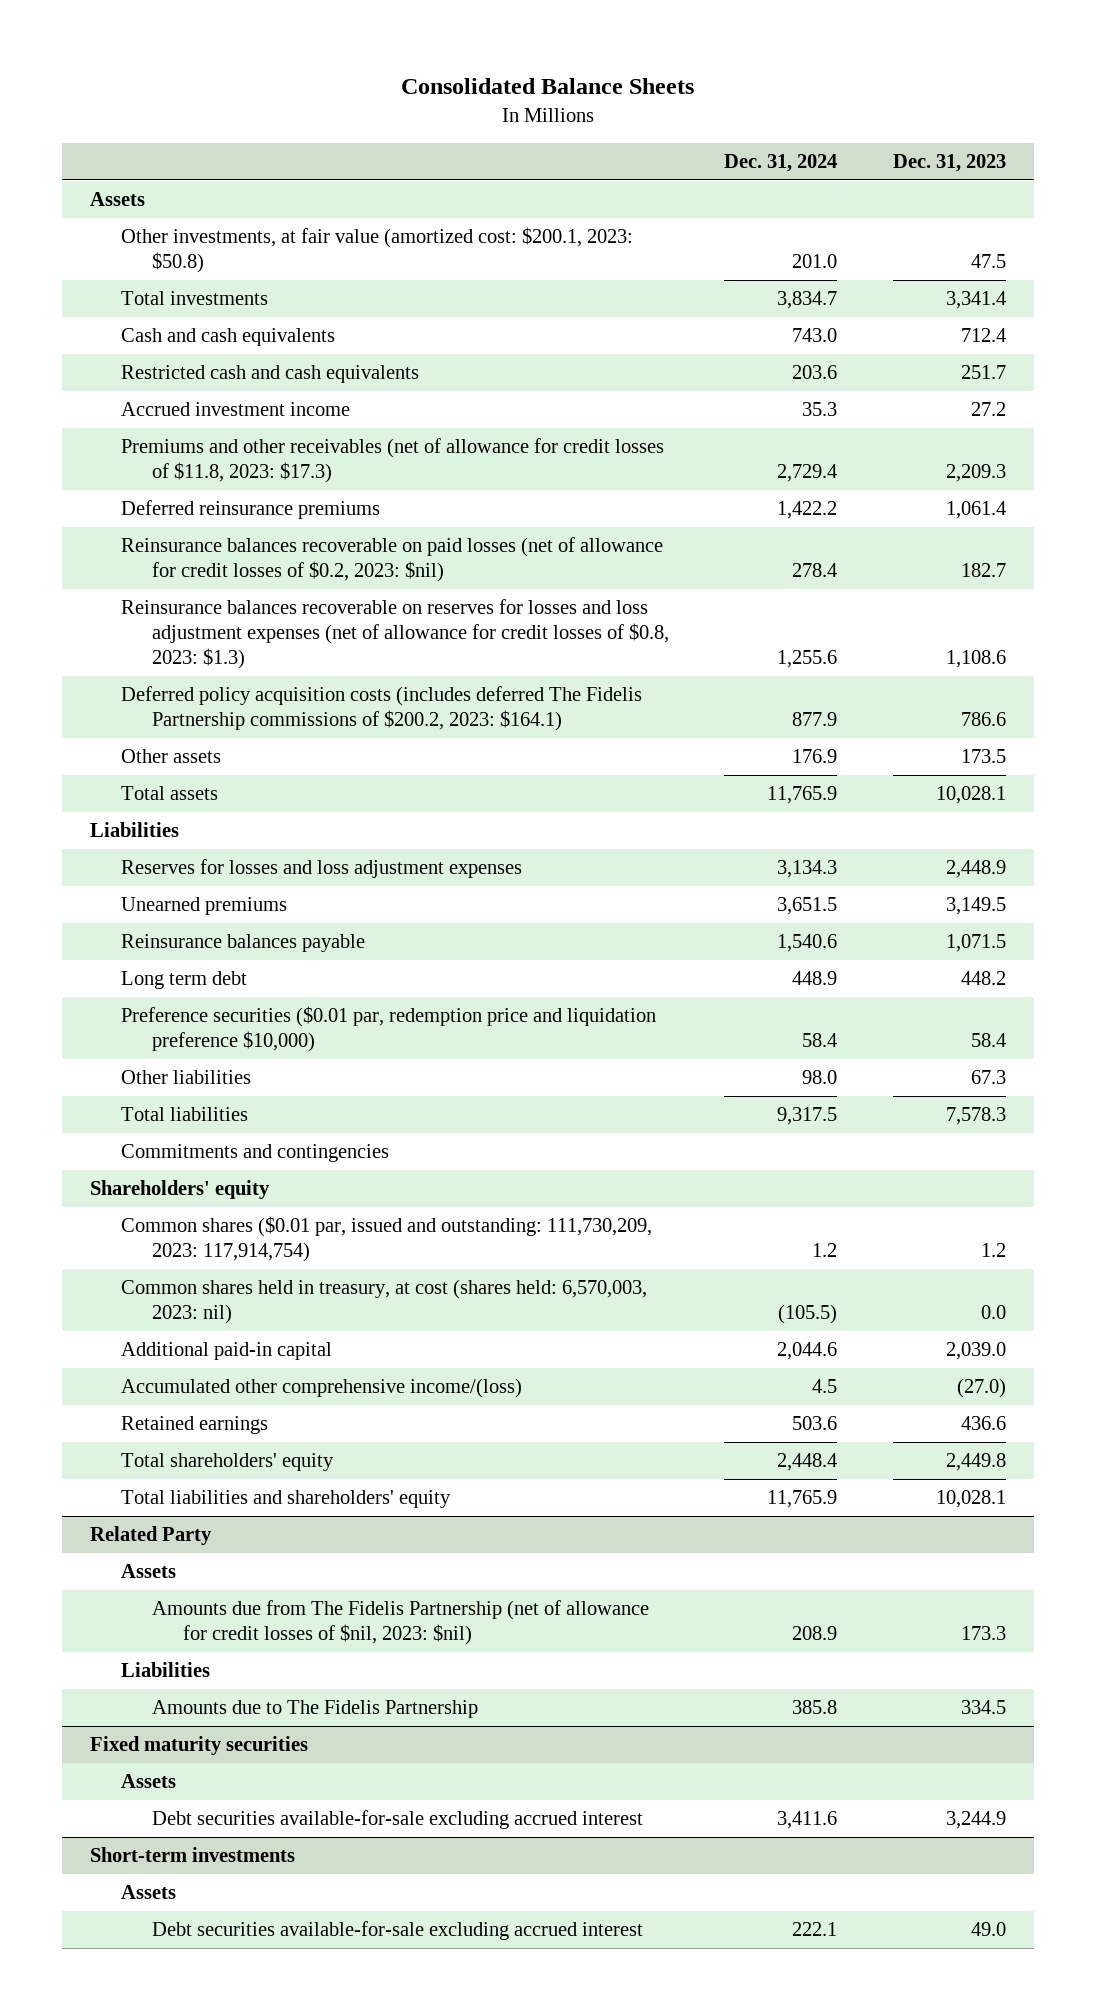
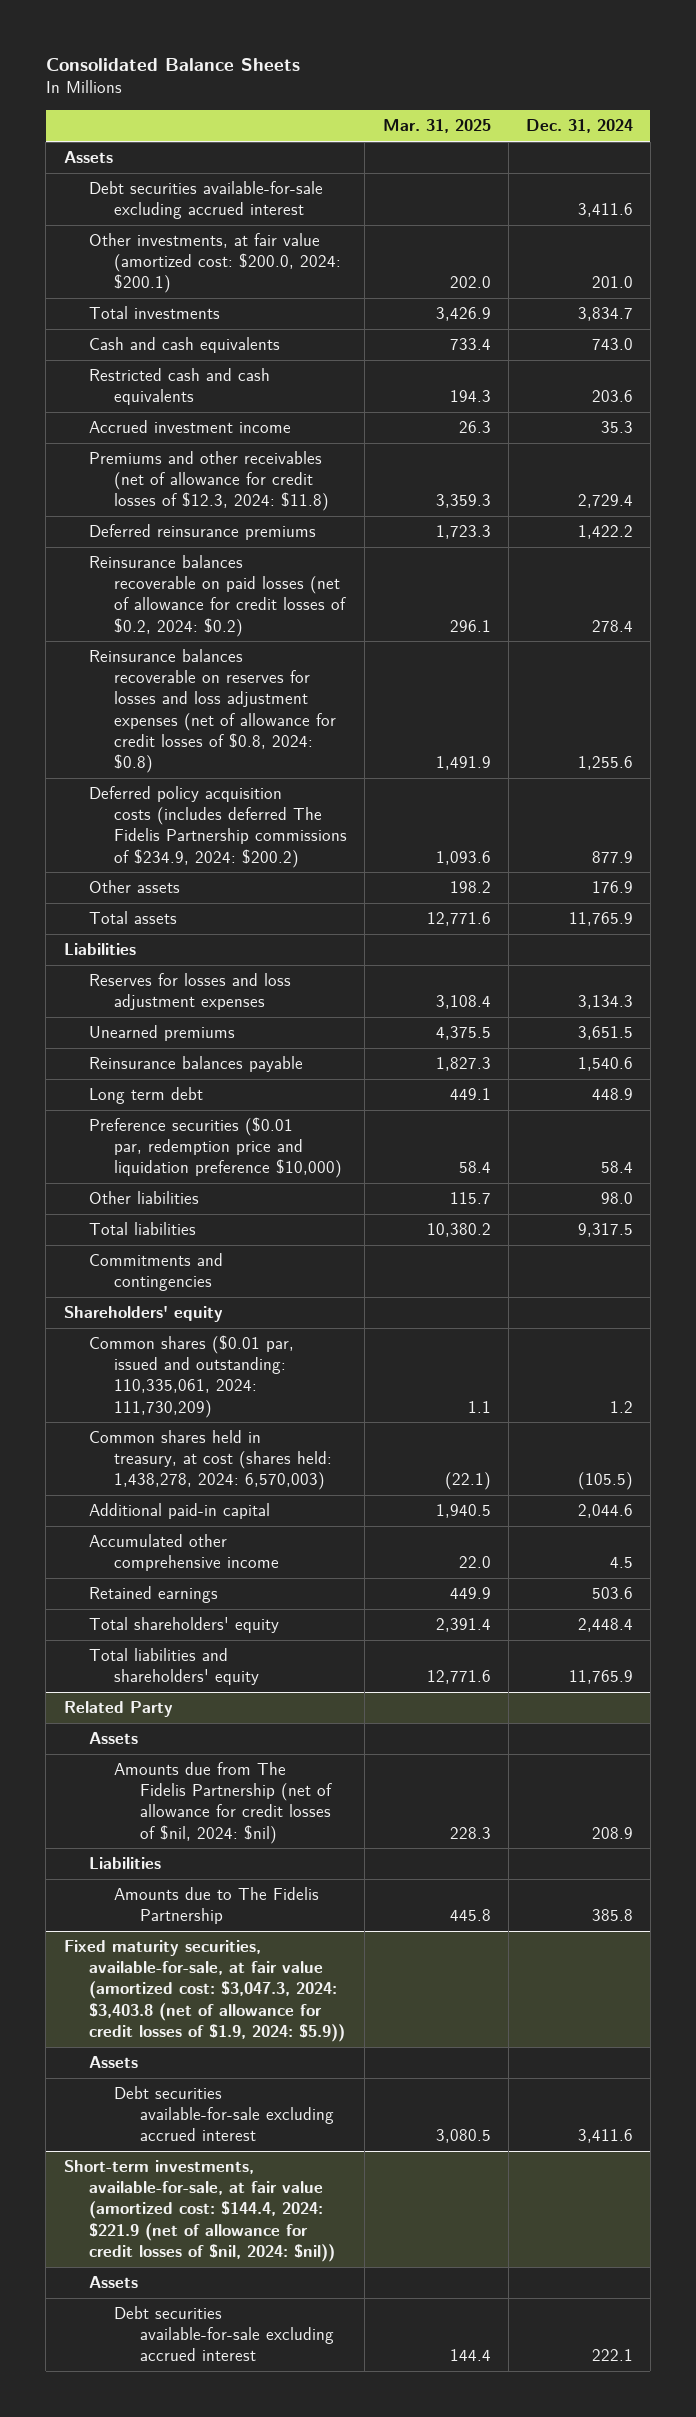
- | Dec. 31, 2024 | Dec. 31, 2023
+ | Mar. 31, 2025 | Dec. 31, 2024
- Other investments, at fair value (amortized cost: $200.1, 2023: $50.8) | 201.0 | 47.5
+ Debt securities available-for-sale excluding accrued interest | | 3,411.6
+ Other investments, at fair value (amortized cost: $200.0, 2024: $200.1) | 202.0 | 201.0
- Premiums and other receivables (net of allowance for credit losses of $11.8, 2023: $17.3) | 2,729.4 | 2,209.3
+ Premiums and other receivables (net of allowance for credit losses of $12.3, 2024: $11.8) | 3,359.3 | 2,729.4
- Reinsurance balances recoverable on paid losses (net of allowance for credit losses of $0.2, 2023: $nil) | 278.4 | 182.7
- Reinsurance balances recoverable on reserves for losses and loss adjustment expenses (net of allowance for credit losses of $0.8, 2023: $1.3) | 1,255.6 | 1,108.6
- Deferred policy acquisition costs (includes deferred The Fidelis Partnership commissions of $200.2, 2023: $164.1) | 877.9 | 786.6
+ Reinsurance balances recoverable on paid losses (net of allowance for credit losses of $0.2, 2024: $0.2) | 296.1 | 278.4
+ Reinsurance balances recoverable on reserves for losses and loss adjustment expenses (net of allowance for credit losses of $0.8, 2024: $0.8) | 1,491.9 | 1,255.6
+ Deferred policy acquisition costs (includes deferred The Fidelis Partnership commissions of $234.9, 2024: $200.2) | 1,093.6 | 877.9
- Common shares ($0.01 par, issued and outstanding: 111,730,209, 2023: 117,914,754) | 1.2 | 1.2
- Common shares held in treasury, at cost (shares held: 6,570,003, 2023: nil) | (105.5) | 0.0
+ Common shares ($0.01 par, issued and outstanding: 110,335,061, 2024: 111,730,209) | 1.1 | 1.2
+ Common shares held in treasury, at cost (shares held: 1,438,278, 2024: 6,570,003) | (22.1) | (105.5)
- Accumulated other comprehensive income/(loss) | 4.5 | (27.0)
+ Accumulated other comprehensive income | 22.0 | 4.5
@ Related Party
- Amounts due from The Fidelis Partnership (net of allowance for credit losses of $nil, 2023: $nil) | 208.9 | 173.3
+ Amounts due from The Fidelis Partnership (net of allowance for credit losses of $nil, 2024: $nil) | 228.3 | 208.9
- Fixed maturity securities
+ Fixed maturity securities, available-for-sale, at fair value (amortized cost: $3,047.3, 2024: $3,403.8 (net of allowance for credit losses of $1.9, 2024: $5.9))
- Short-term investments
+ Short-term investments, available-for-sale, at fair value (amortized cost: $144.4, 2024: $221.9 (net of allowance for credit losses of $nil, 2024: $nil))

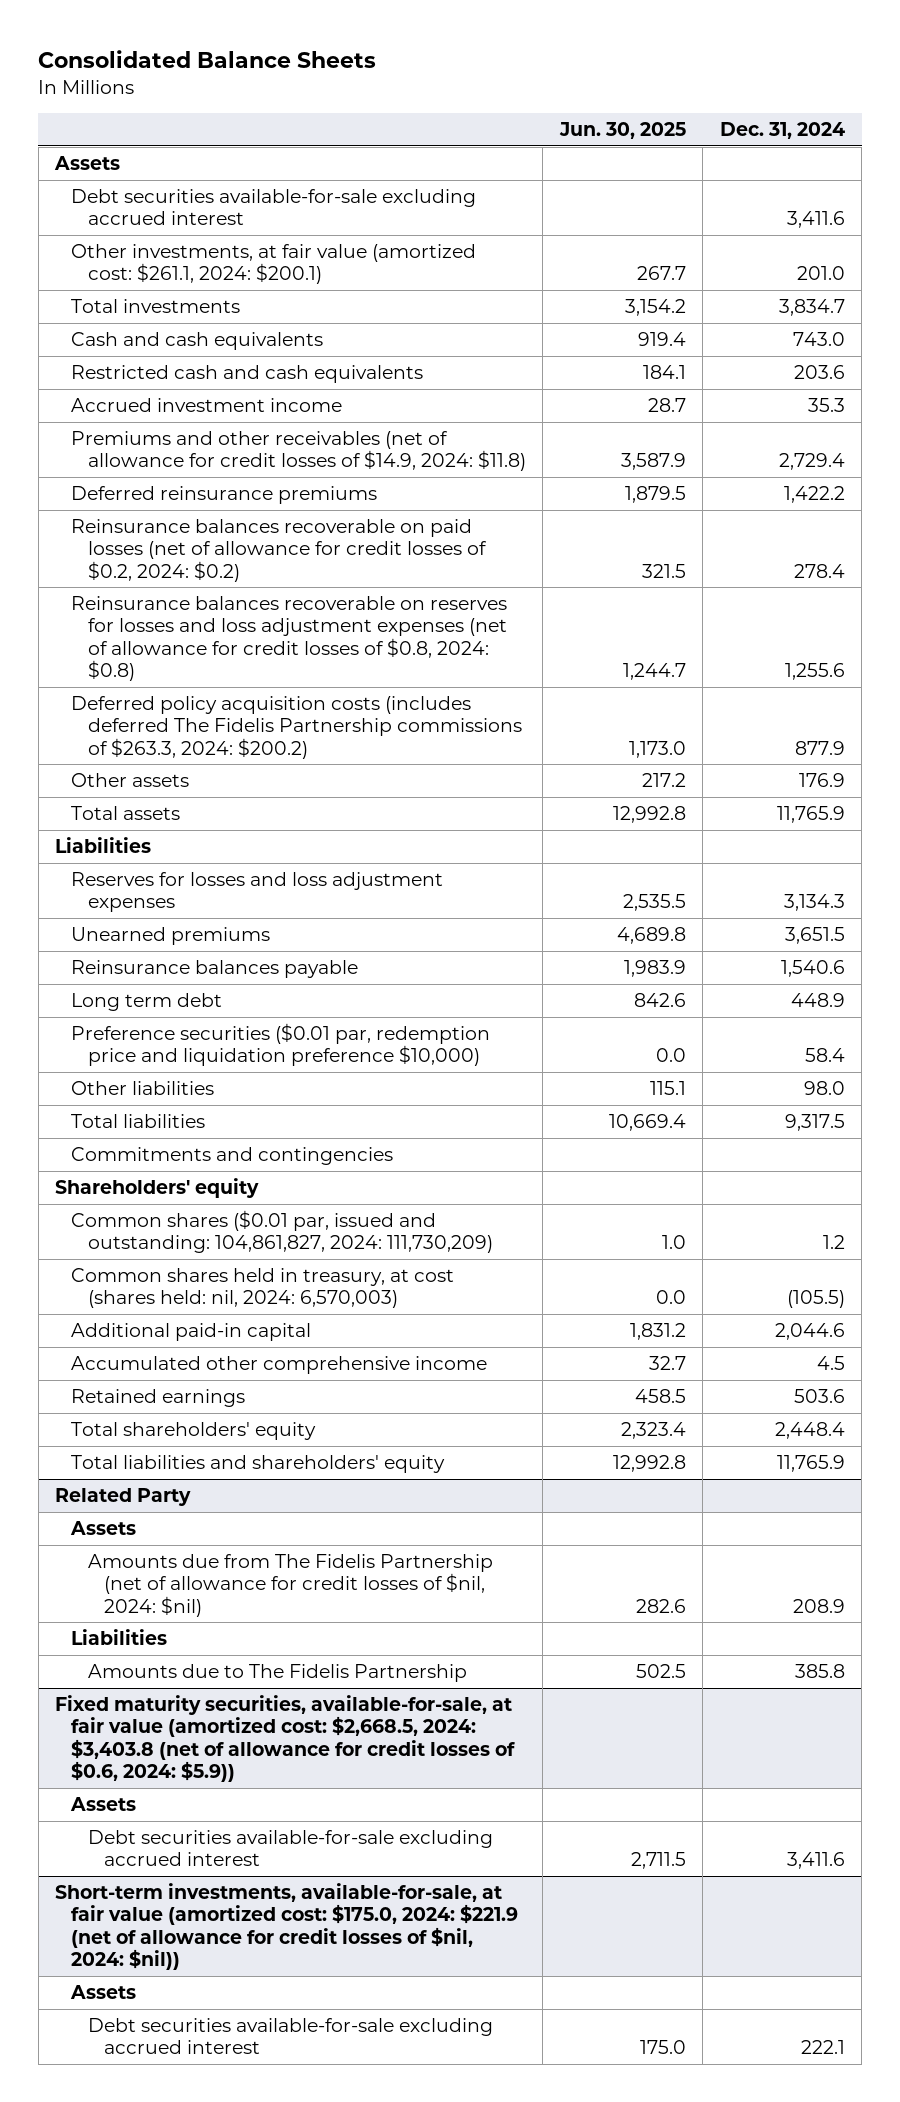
- | Mar. 31, 2025 | Dec. 31, 2024
+ | Jun. 30, 2025 | Dec. 31, 2024
- Other investments, at fair value (amortized cost: $200.0, 2024: $200.1) | 202.0 | 201.0
+ Other investments, at fair value (amortized cost: $261.1, 2024: $200.1) | 267.7 | 201.0
- Premiums and other receivables (net of allowance for credit losses of $12.3, 2024: $11.8) | 3,359.3 | 2,729.4
+ Premiums and other receivables (net of allowance for credit losses of $14.9, 2024: $11.8) | 3,587.9 | 2,729.4
- Deferred policy acquisition costs (includes deferred The Fidelis Partnership commissions of $234.9, 2024: $200.2) | 1,093.6 | 877.9
+ Deferred policy acquisition costs (includes deferred The Fidelis Partnership commissions of $263.3, 2024: $200.2) | 1,173.0 | 877.9
- Common shares ($0.01 par, issued and outstanding: 110,335,061, 2024: 111,730,209) | 1.1 | 1.2
- Common shares held in treasury, at cost (shares held: 1,438,278, 2024: 6,570,003) | (22.1) | (105.5)
+ Common shares ($0.01 par, issued and outstanding: 104,861,827, 2024: 111,730,209) | 1.0 | 1.2
+ Common shares held in treasury, at cost (shares held: nil, 2024: 6,570,003) | 0.0 | (105.5)
- Fixed maturity securities, available-for-sale, at fair value (amortized cost: $3,047.3, 2024: $3,403.8 (net of allowance for credit losses of $1.9, 2024: $5.9))
+ Fixed maturity securities, available-for-sale, at fair value (amortized cost: $2,668.5, 2024: $3,403.8 (net of allowance for credit losses of $0.6, 2024: $5.9))
- Short-term investments, available-for-sale, at fair value (amortized cost: $144.4, 2024: $221.9 (net of allowance for credit losses of $nil, 2024: $nil))
+ Short-term investments, available-for-sale, at fair value (amortized cost: $175.0, 2024: $221.9 (net of allowance for credit losses of $nil, 2024: $nil))

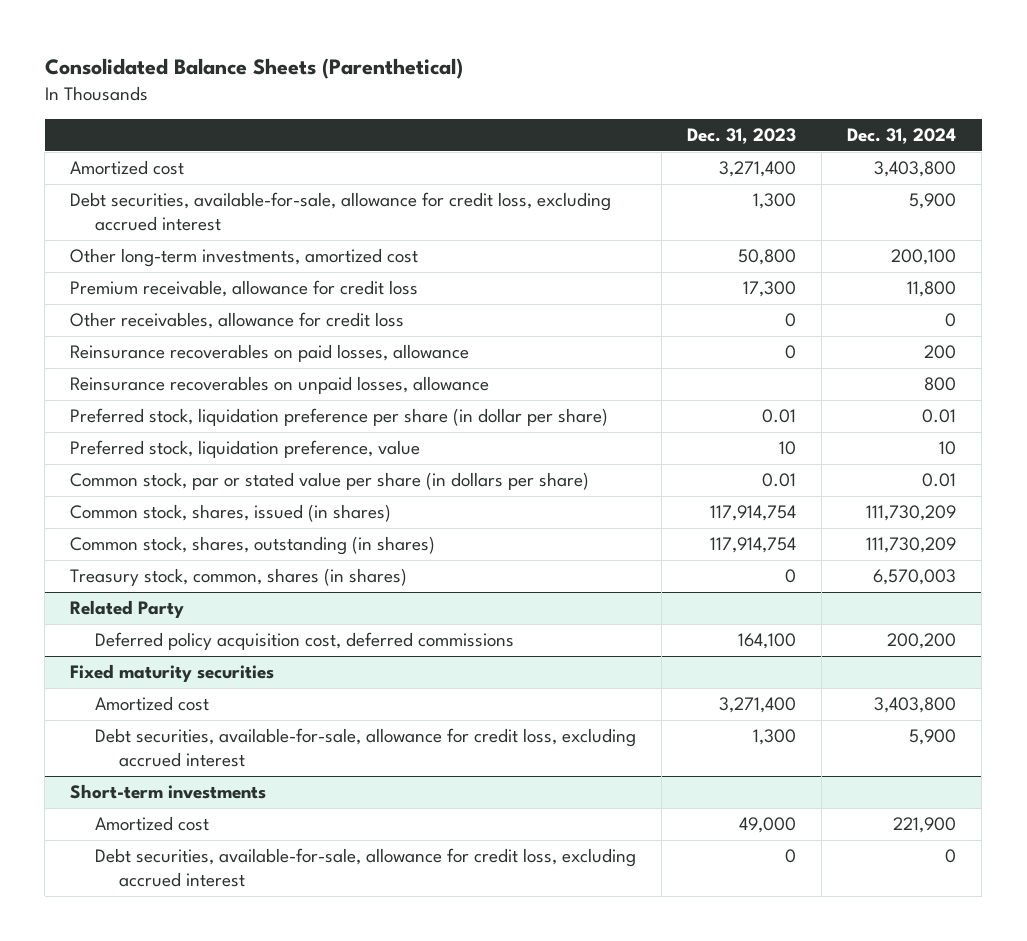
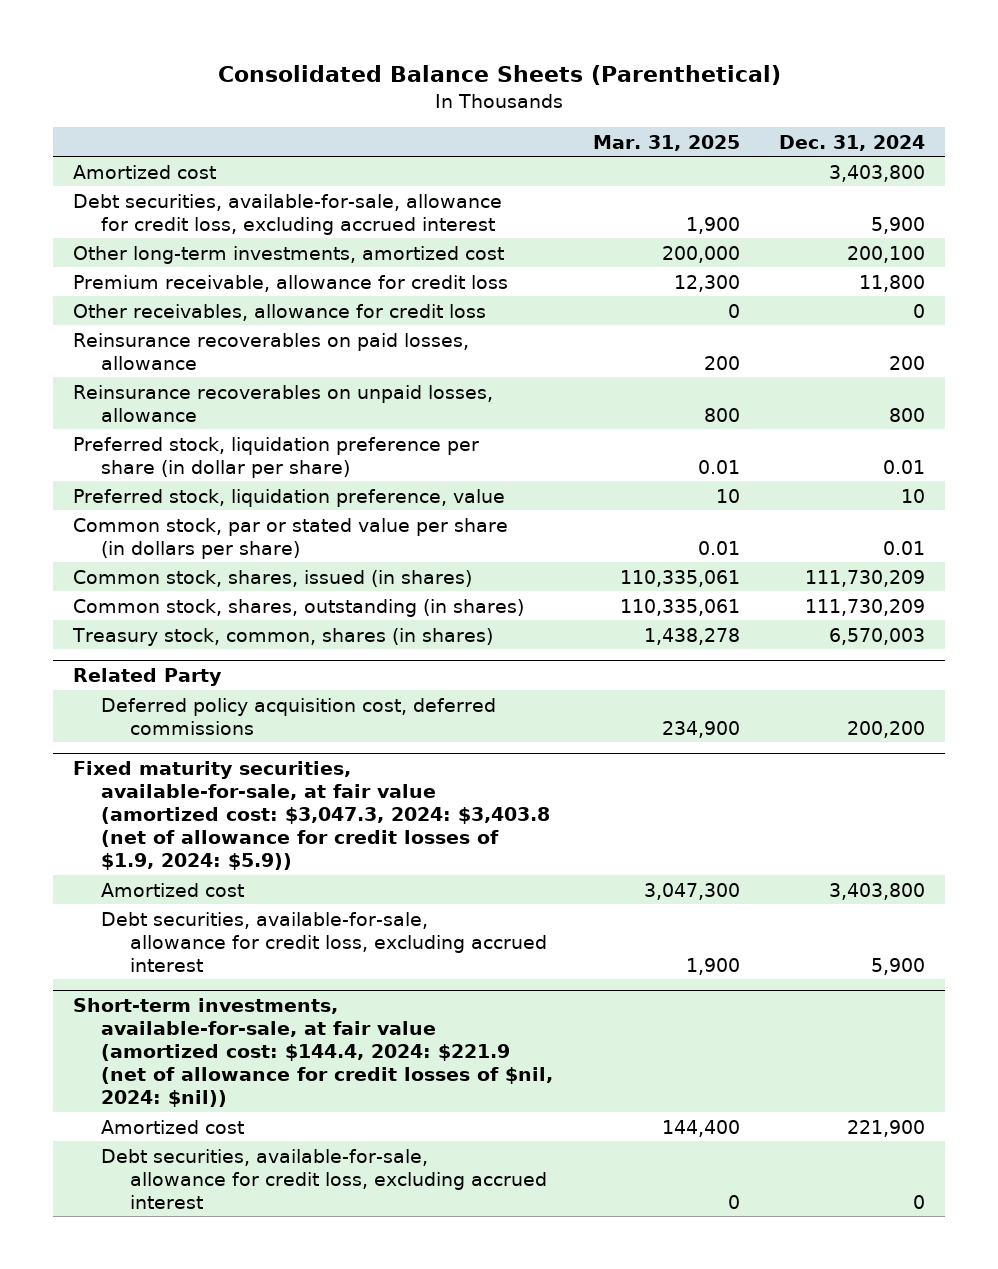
- | Dec. 31, 2023 | Dec. 31, 2024
+ | Mar. 31, 2025 | Dec. 31, 2024
- Fixed maturity securities
+ Fixed maturity securities, available-for-sale, at fair value (amortized cost: $3,047.3, 2024: $3,403.8 (net of allowance for credit losses of $1.9, 2024: $5.9))
- Short-term investments
+ Short-term investments, available-for-sale, at fair value (amortized cost: $144.4, 2024: $221.9 (net of allowance for credit losses of $nil, 2024: $nil))

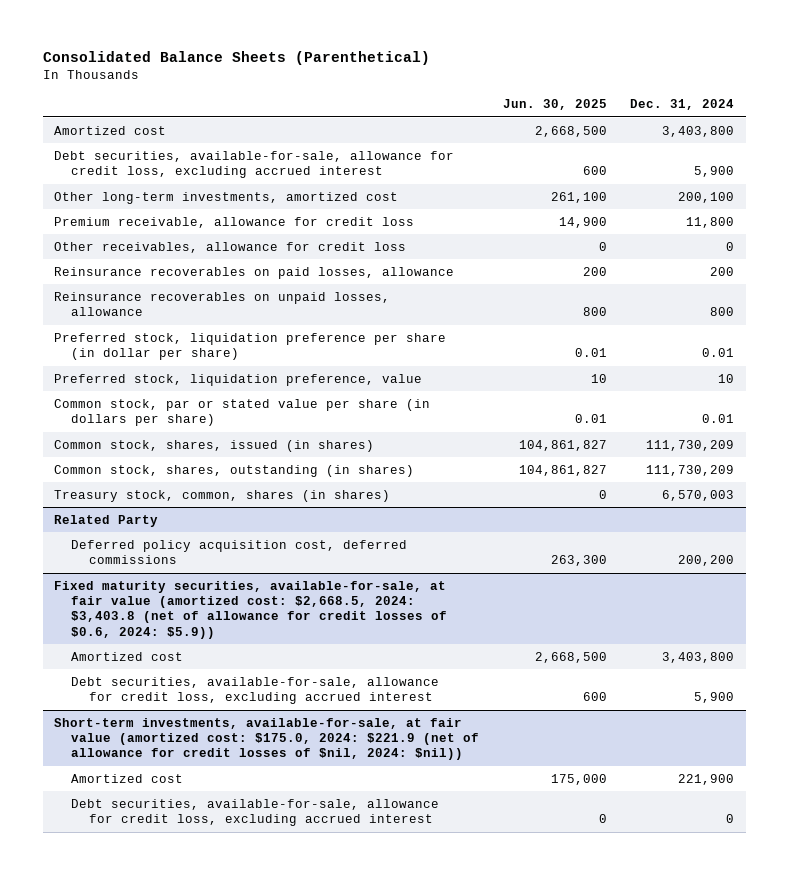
- | Mar. 31, 2025 | Dec. 31, 2024
+ | Jun. 30, 2025 | Dec. 31, 2024
- Fixed maturity securities, available-for-sale, at fair value (amortized cost: $3,047.3, 2024: $3,403.8 (net of allowance for credit losses of $1.9, 2024: $5.9))
+ Fixed maturity securities, available-for-sale, at fair value (amortized cost: $2,668.5, 2024: $3,403.8 (net of allowance for credit losses of $0.6, 2024: $5.9))
- Short-term investments, available-for-sale, at fair value (amortized cost: $144.4, 2024: $221.9 (net of allowance for credit losses of $nil, 2024: $nil))
+ Short-term investments, available-for-sale, at fair value (amortized cost: $175.0, 2024: $221.9 (net of allowance for credit losses of $nil, 2024: $nil))

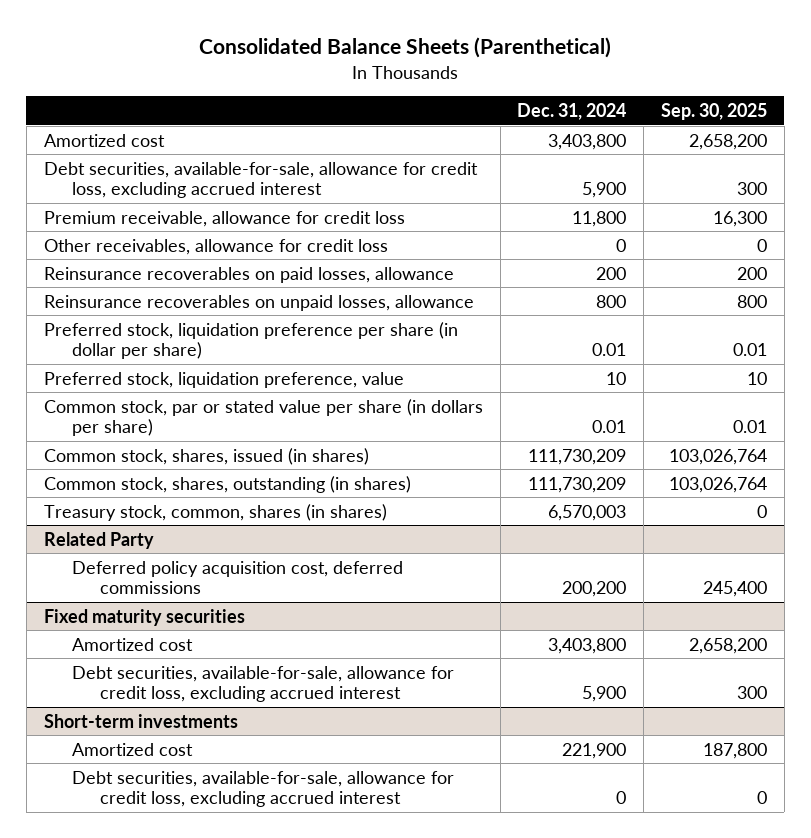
- | Jun. 30, 2025 | Dec. 31, 2024
+ | Dec. 31, 2024 | Sep. 30, 2025
- Other long-term investments, amortized cost | 261,100 | 200,100
- Fixed maturity securities, available-for-sale, at fair value (amortized cost: $2,668.5, 2024: $3,403.8 (net of allowance for credit losses of $0.6, 2024: $5.9))
+ Fixed maturity securities
- Short-term investments, available-for-sale, at fair value (amortized cost: $175.0, 2024: $221.9 (net of allowance for credit losses of $nil, 2024: $nil))
+ Short-term investments

